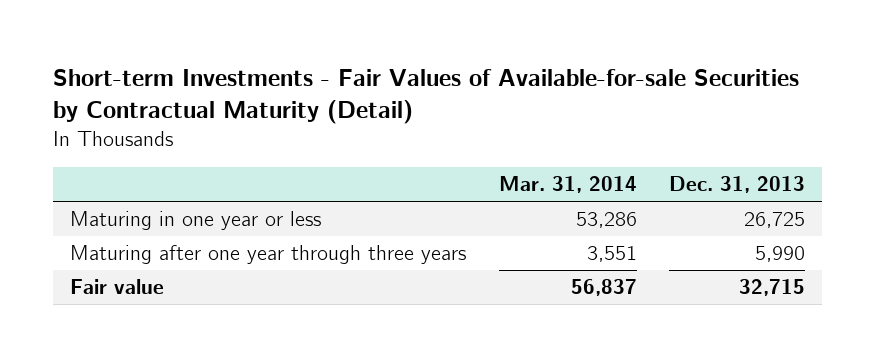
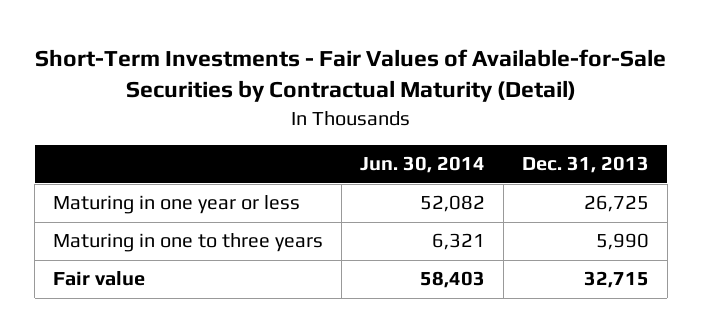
- Short-term Investments - Fair Values of Available-for-sale Securities by Contractual Maturity (Detail)
+ Short-Term Investments - Fair Values of Available-for-Sale Securities by Contractual Maturity (Detail)
- | Mar. 31, 2014 | Dec. 31, 2013
+ | Jun. 30, 2014 | Dec. 31, 2013
- Maturing after one year through three years | 3,551 | 5,990
+ Maturing in one to three years | 6,321 | 5,990

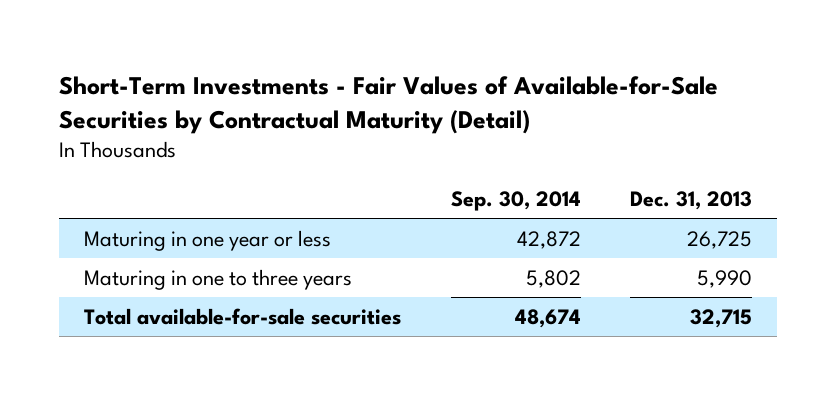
- | Jun. 30, 2014 | Dec. 31, 2013
+ | Sep. 30, 2014 | Dec. 31, 2013
- Fair value | 58,403 | 32,715
+ Total available-for-sale securities | 48,674 | 32,715

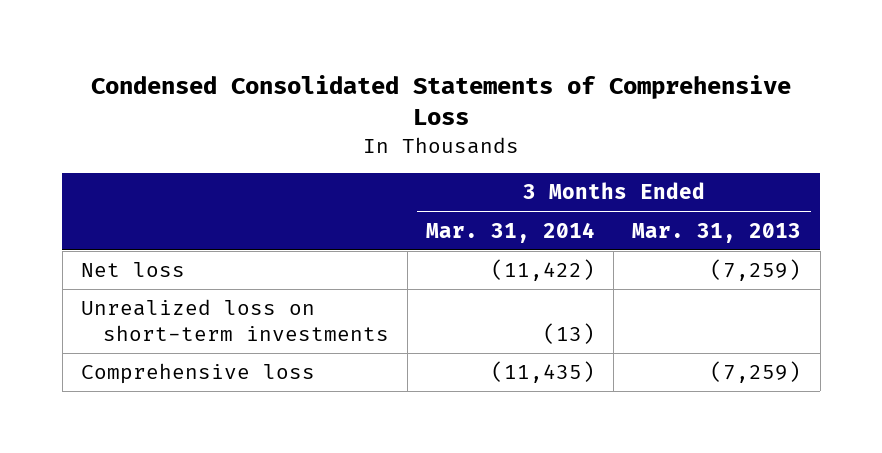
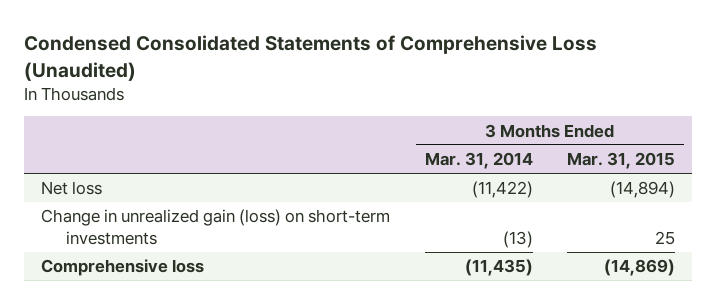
- Condensed Consolidated Statements of Comprehensive Loss
+ Condensed Consolidated Statements of Comprehensive Loss (Unaudited)
- | 3 Months Ended Mar. 31, 2014 | 3 Months Ended Mar. 31, 2013
+ | 3 Months Ended Mar. 31, 2014 | 3 Months Ended Mar. 31, 2015
- Unrealized loss on short-term investments | (13) |
+ Change in unrealized gain (loss) on short-term investments | (13) | 25

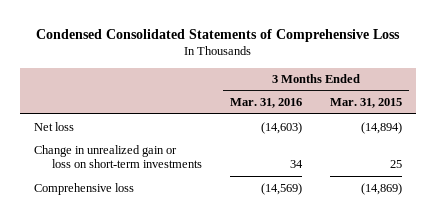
- Condensed Consolidated Statements of Comprehensive Loss (Unaudited)
+ Condensed Consolidated Statements of Comprehensive Loss
- | 3 Months Ended Mar. 31, 2014 | 3 Months Ended Mar. 31, 2015
+ | 3 Months Ended Mar. 31, 2016 | 3 Months Ended Mar. 31, 2015
- Change in unrealized gain (loss) on short-term investments | (13) | 25
+ Change in unrealized gain or loss on short-term investments | 34 | 25

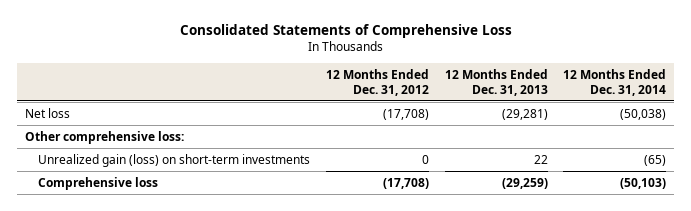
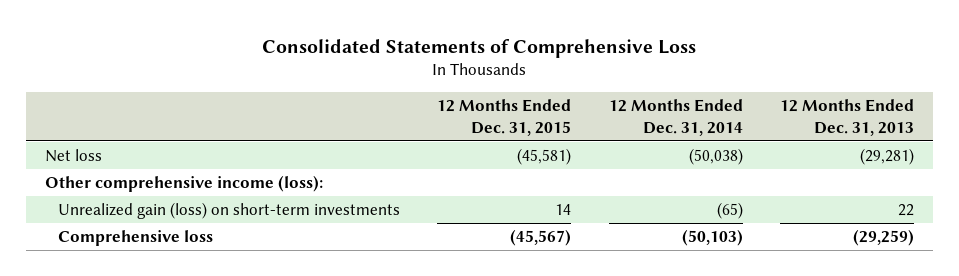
- | 12 Months Ended Dec. 31, 2012 | 12 Months Ended Dec. 31, 2013 | 12 Months Ended Dec. 31, 2014
+ | 12 Months Ended Dec. 31, 2015 | 12 Months Ended Dec. 31, 2014 | 12 Months Ended Dec. 31, 2013
- Other comprehensive loss:
+ Other comprehensive income (loss):

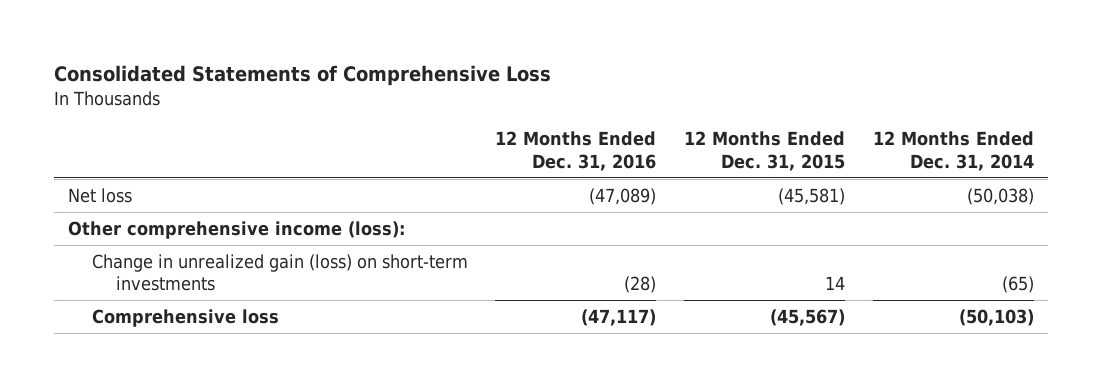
- | 12 Months Ended Dec. 31, 2015 | 12 Months Ended Dec. 31, 2014 | 12 Months Ended Dec. 31, 2013
+ | 12 Months Ended Dec. 31, 2016 | 12 Months Ended Dec. 31, 2015 | 12 Months Ended Dec. 31, 2014
- Unrealized gain (loss) on short-term investments | 14 | (65) | 22
+ Change in unrealized gain (loss) on short-term investments | (28) | 14 | (65)

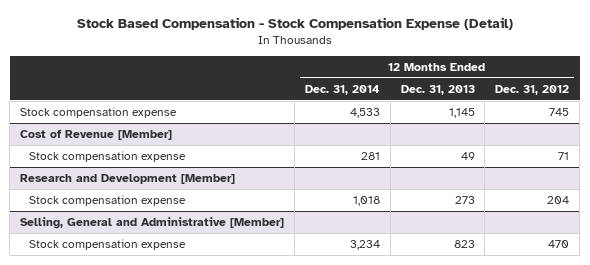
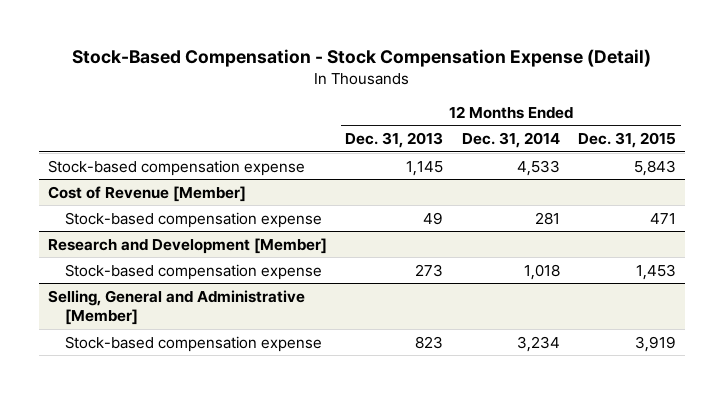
- Stock Based Compensation - Stock Compensation Expense (Detail)
+ Stock-Based Compensation - Stock Compensation Expense (Detail)
- | 12 Months Ended Dec. 31, 2014 | 12 Months Ended Dec. 31, 2013 | 12 Months Ended Dec. 31, 2012
+ | 12 Months Ended Dec. 31, 2013 | 12 Months Ended Dec. 31, 2014 | 12 Months Ended Dec. 31, 2015
- Stock compensation expense | 4,533 | 1,145 | 745
+ Stock-based compensation expense | 1,145 | 4,533 | 5,843
@ Cost of Revenue [Member]
- Stock compensation expense | 281 | 49 | 71
+ Stock-based compensation expense | 49 | 281 | 471
@ Research and Development [Member]
- Stock compensation expense | 1,018 | 273 | 204
+ Stock-based compensation expense | 273 | 1,018 | 1,453
@ Selling, General and Administrative [Member]
- Stock compensation expense | 3,234 | 823 | 470
+ Stock-based compensation expense | 823 | 3,234 | 3,919

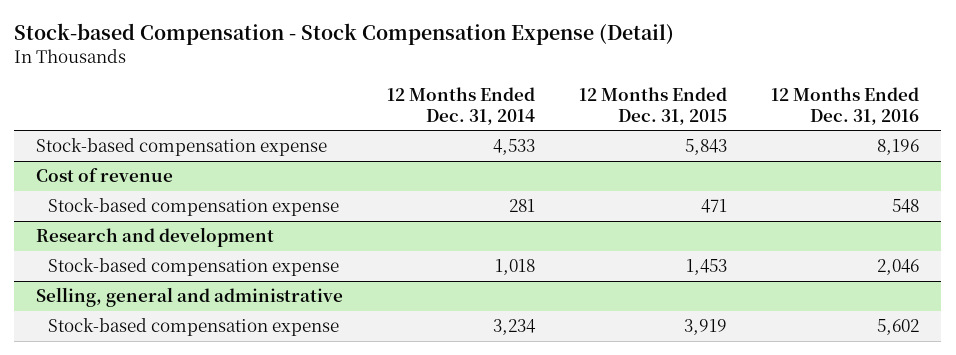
- Stock-Based Compensation - Stock Compensation Expense (Detail)
+ Stock-based Compensation - Stock Compensation Expense (Detail)
- | 12 Months Ended Dec. 31, 2013 | 12 Months Ended Dec. 31, 2014 | 12 Months Ended Dec. 31, 2015
+ | 12 Months Ended Dec. 31, 2014 | 12 Months Ended Dec. 31, 2015 | 12 Months Ended Dec. 31, 2016
- Cost of Revenue [Member]
+ Cost of revenue
- Research and Development [Member]
+ Research and development
- Selling, General and Administrative [Member]
+ Selling, general and administrative

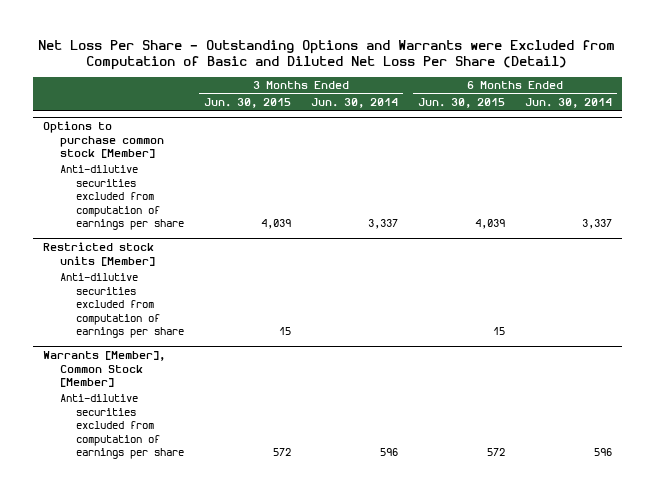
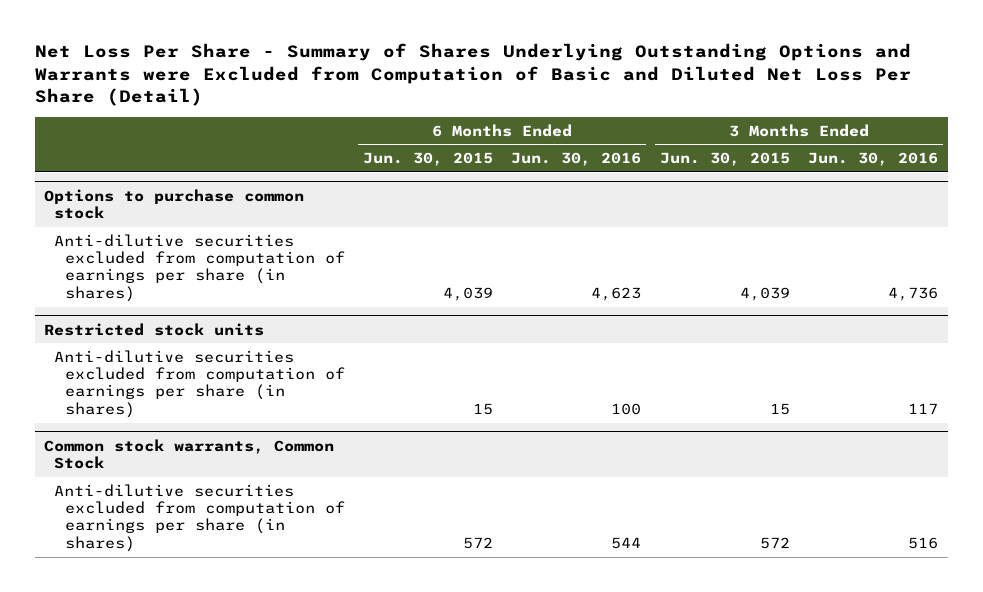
- Net Loss Per Share - Outstanding Options and Warrants were Excluded from Computation of Basic and Diluted Net Loss Per Share (Detail)
+ Net Loss Per Share - Summary of Shares Underlying Outstanding Options and Warrants were Excluded from Computation of Basic and Diluted Net Loss Per Share (Detail)
- | 3 Months Ended Jun. 30, 2015 | 3 Months Ended Jun. 30, 2014 | 6 Months Ended Jun. 30, 2015 | 6 Months Ended Jun. 30, 2014
+ | 6 Months Ended Jun. 30, 2015 | 6 Months Ended Jun. 30, 2016 | 3 Months Ended Jun. 30, 2015 | 3 Months Ended Jun. 30, 2016
- Options to purchase common stock [Member]
- Anti-dilutive securities excluded from computation of earnings per share | 4,039 | 3,337 | 4,039 | 3,337
- Restricted stock units [Member]
- Anti-dilutive securities excluded from computation of earnings per share | 15 | | 15 |
- Warrants [Member], Common Stock [Member]
- Anti-dilutive securities excluded from computation of earnings per share | 572 | 596 | 572 | 596
+ Options to purchase common stock
+ Anti-dilutive securities excluded from computation of earnings per share (in shares) | 4,039 | 4,623 | 4,039 | 4,736
+ Restricted stock units
+ Anti-dilutive securities excluded from computation of earnings per share (in shares) | 15 | 100 | 15 | 117
+ Common stock warrants, Common Stock
+ Anti-dilutive securities excluded from computation of earnings per share (in shares) | 572 | 544 | 572 | 516

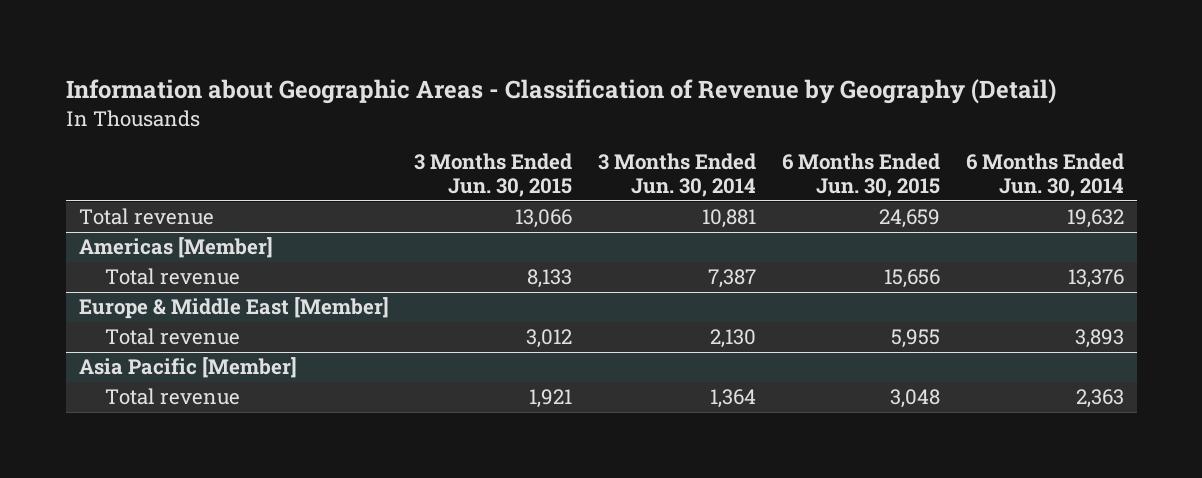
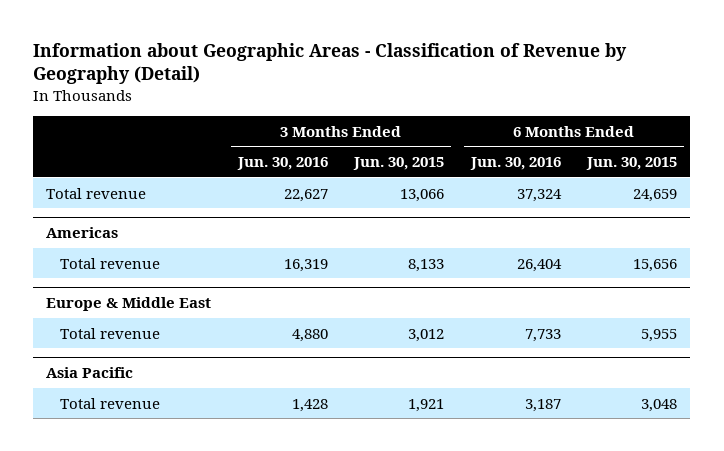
- | 3 Months Ended Jun. 30, 2015 | 3 Months Ended Jun. 30, 2014 | 6 Months Ended Jun. 30, 2015 | 6 Months Ended Jun. 30, 2014
+ | 3 Months Ended Jun. 30, 2016 | 3 Months Ended Jun. 30, 2015 | 6 Months Ended Jun. 30, 2016 | 6 Months Ended Jun. 30, 2015
- Americas [Member]
+ Americas
- Europe & Middle East [Member]
+ Europe & Middle East
- Asia Pacific [Member]
+ Asia Pacific

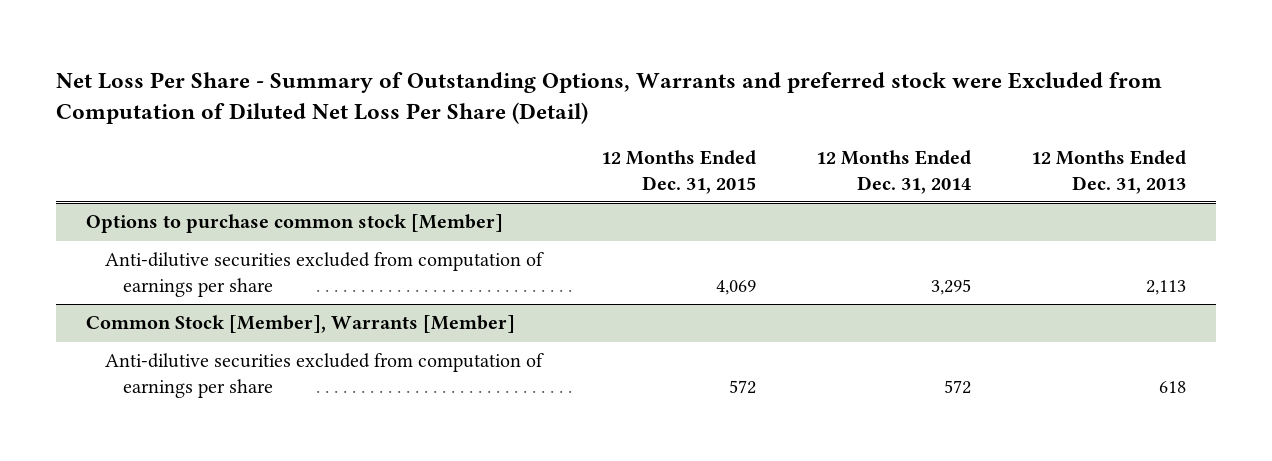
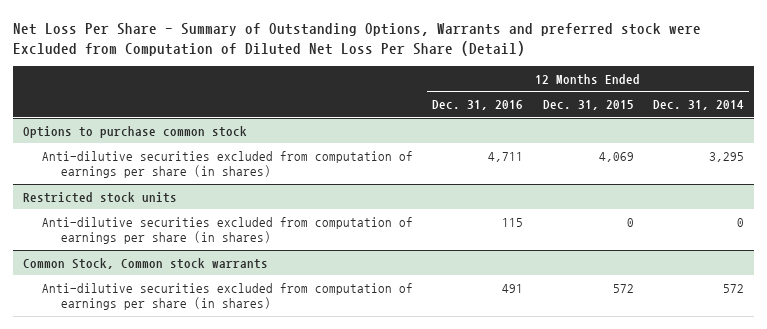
- | 12 Months Ended Dec. 31, 2015 | 12 Months Ended Dec. 31, 2014 | 12 Months Ended Dec. 31, 2013
+ | 12 Months Ended Dec. 31, 2016 | 12 Months Ended Dec. 31, 2015 | 12 Months Ended Dec. 31, 2014
- Options to purchase common stock [Member]
- Anti-dilutive securities excluded from computation of earnings per share | 4,069 | 3,295 | 2,113
- Common Stock [Member], Warrants [Member]
- Anti-dilutive securities excluded from computation of earnings per share | 572 | 572 | 618
+ Options to purchase common stock
+ Anti-dilutive securities excluded from computation of earnings per share (in shares) | 4,711 | 4,069 | 3,295
+ Restricted stock units
+ Anti-dilutive securities excluded from computation of earnings per share (in shares) | 115 | 0 | 0
+ Common Stock, Common stock warrants
+ Anti-dilutive securities excluded from computation of earnings per share (in shares) | 491 | 572 | 572

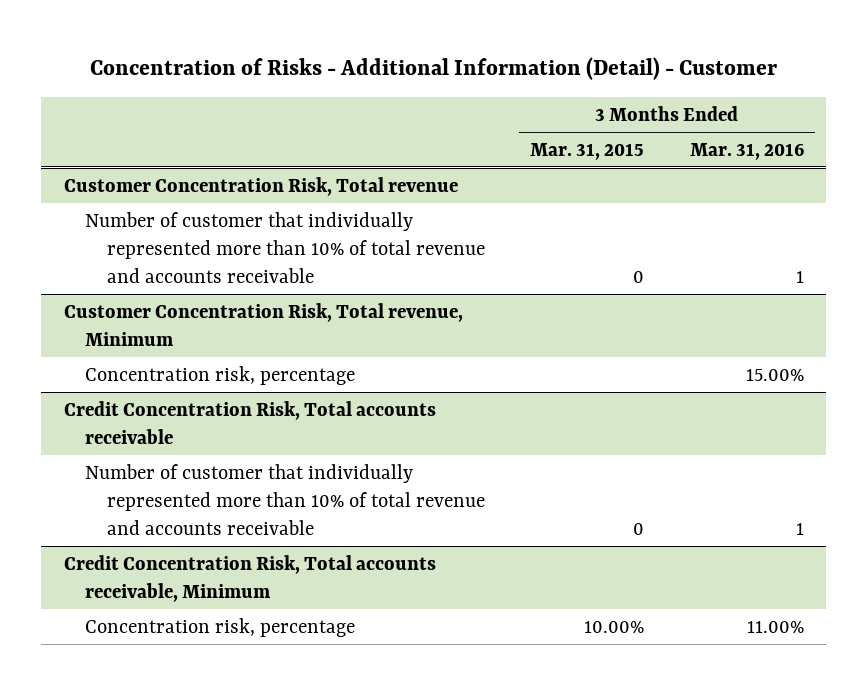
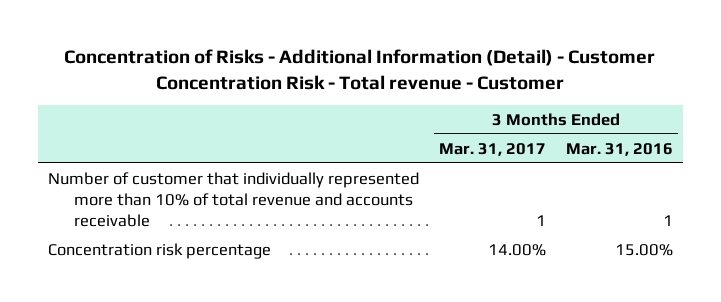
- Concentration of Risks - Additional Information (Detail) - Customer
+ Concentration of Risks - Additional Information (Detail) - Customer Concentration Risk - Total revenue - Customer
- | 3 Months Ended Mar. 31, 2015 | 3 Months Ended Mar. 31, 2016
+ | 3 Months Ended Mar. 31, 2017 | 3 Months Ended Mar. 31, 2016
- Customer Concentration Risk, Total revenue
- Customer Concentration Risk, Total revenue, Minimum
- Concentration risk, percentage | | 15.00%
- Credit Concentration Risk, Total accounts receivable
- Number of customer that individually represented more than 10% of total revenue and accounts receivable | 0 | 1
- Credit Concentration Risk, Total accounts receivable, Minimum
- Concentration risk, percentage | 10.00% | 11.00%
+ Concentration risk percentage | 14.00% | 15.00%

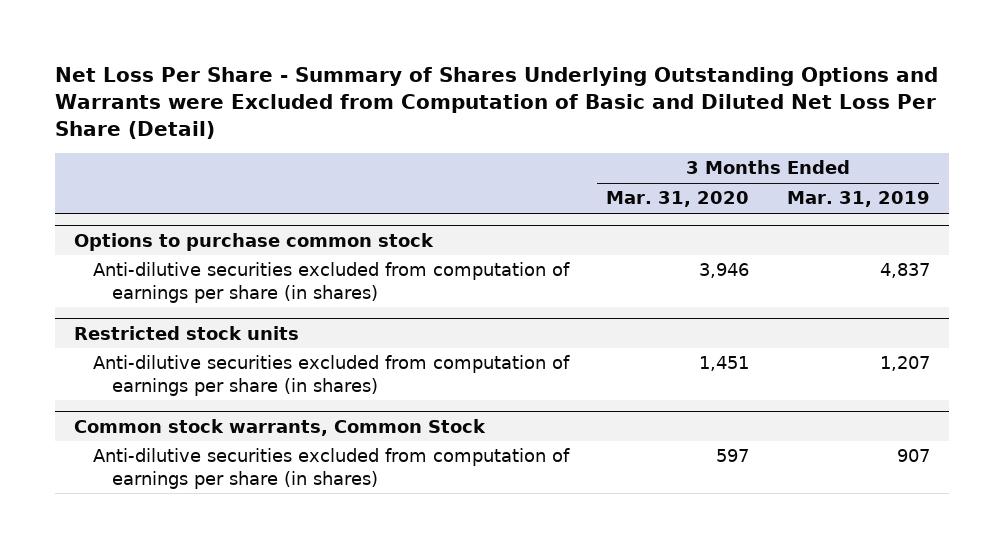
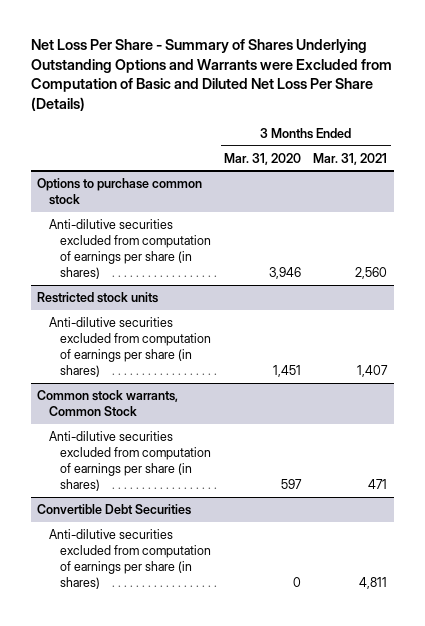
- Net Loss Per Share - Summary of Shares Underlying Outstanding Options and Warrants were Excluded from Computation of Basic and Diluted Net Loss Per Share (Detail)
+ Net Loss Per Share - Summary of Shares Underlying Outstanding Options and Warrants were Excluded from Computation of Basic and Diluted Net Loss Per Share (Details)
- | 3 Months Ended Mar. 31, 2020 | 3 Months Ended Mar. 31, 2019
+ | 3 Months Ended Mar. 31, 2020 | 3 Months Ended Mar. 31, 2021
+ Convertible Debt Securities
+ Anti-dilutive securities excluded from computation of earnings per share (in shares) | 0 | 4,811

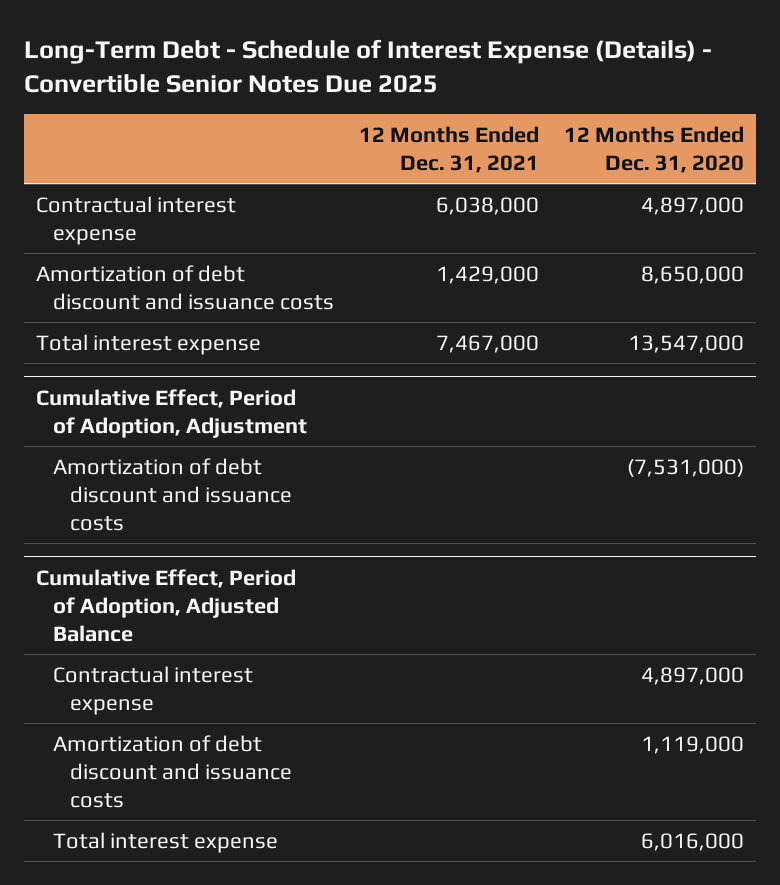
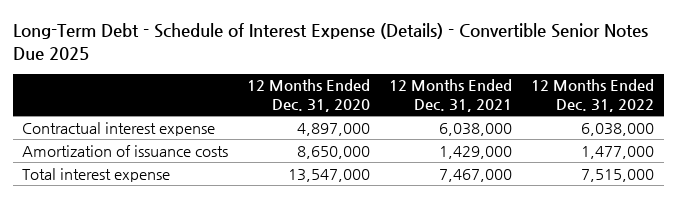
- | 12 Months Ended Dec. 31, 2021 | 12 Months Ended Dec. 31, 2020
+ | 12 Months Ended Dec. 31, 2020 | 12 Months Ended Dec. 31, 2021 | 12 Months Ended Dec. 31, 2022
- Amortization of debt discount and issuance costs | 1,429,000 | 8,650,000
+ Amortization of issuance costs | 8,650,000 | 1,429,000 | 1,477,000
- Cumulative Effect, Period of Adoption, Adjustment
- Amortization of debt discount and issuance costs | | (7,531,000)
- Cumulative Effect, Period of Adoption, Adjusted Balance
- Contractual interest expense | | 4,897,000
- Amortization of debt discount and issuance costs | | 1,119,000
- Total interest expense | | 6,016,000

